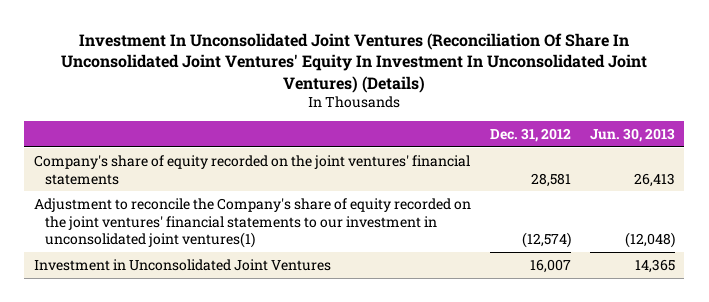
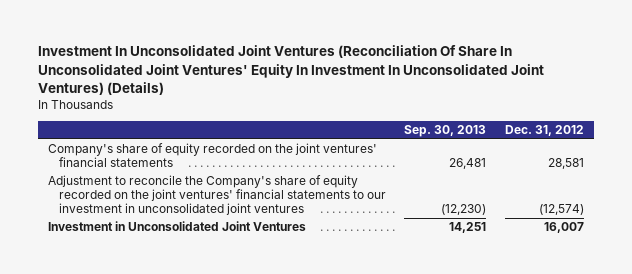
- | Dec. 31, 2012 | Jun. 30, 2013
+ | Sep. 30, 2013 | Dec. 31, 2012
- Adjustment to reconcile the Company's share of equity recorded on the joint ventures' financial statements to our investment in unconsolidated joint ventures(1) | (12,574) | (12,048)
+ Adjustment to reconcile the Company's share of equity recorded on the joint ventures' financial statements to our investment in unconsolidated joint ventures | (12,230) | (12,574)

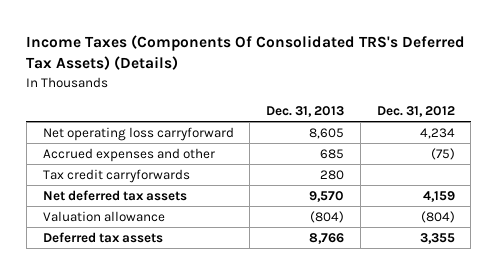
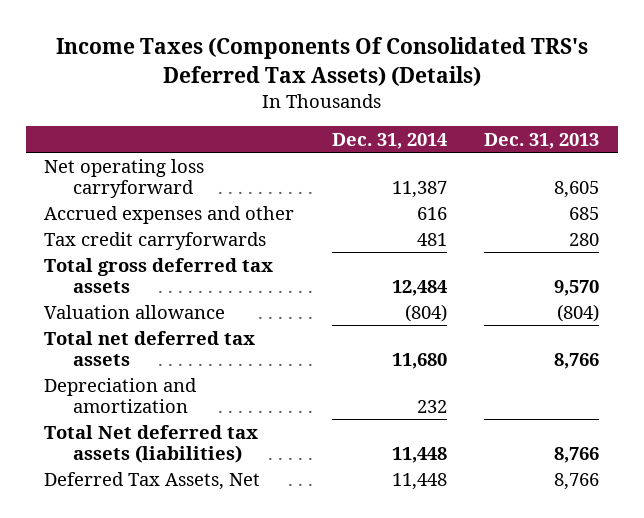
- | Dec. 31, 2013 | Dec. 31, 2012
+ | Dec. 31, 2014 | Dec. 31, 2013
- Net deferred tax assets | 9,570 | 4,159
+ Total gross deferred tax assets | 12,484 | 9,570
- Deferred tax assets | 8,766 | 3,355
+ Total net deferred tax assets | 11,680 | 8,766
+ Depreciation and amortization | 232 |
+ Total Net deferred tax assets (liabilities) | 11,448 | 8,766
+ Deferred Tax Assets, Net | 11,448 | 8,766

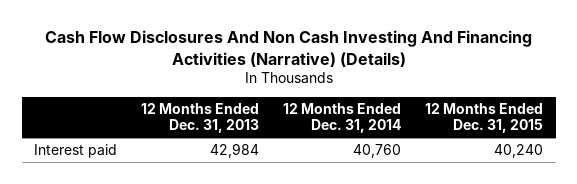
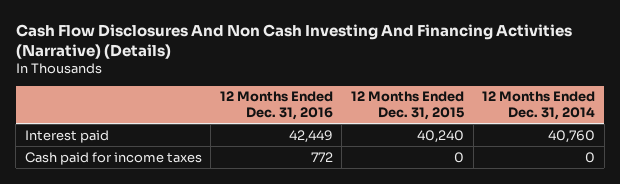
- | 12 Months Ended Dec. 31, 2013 | 12 Months Ended Dec. 31, 2014 | 12 Months Ended Dec. 31, 2015
+ | 12 Months Ended Dec. 31, 2016 | 12 Months Ended Dec. 31, 2015 | 12 Months Ended Dec. 31, 2014
+ Cash paid for income taxes | 772 | 0 | 0

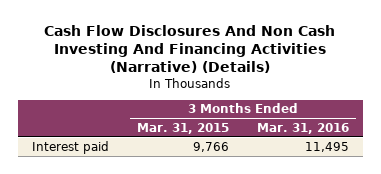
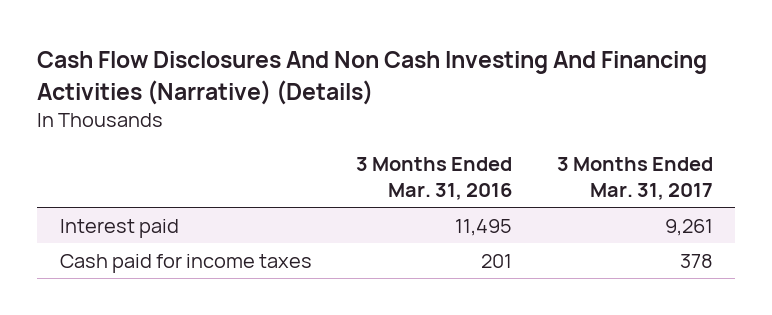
- | 3 Months Ended Mar. 31, 2015 | 3 Months Ended Mar. 31, 2016
+ | 3 Months Ended Mar. 31, 2016 | 3 Months Ended Mar. 31, 2017
+ Cash paid for income taxes | 201 | 378

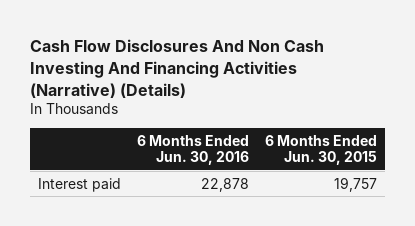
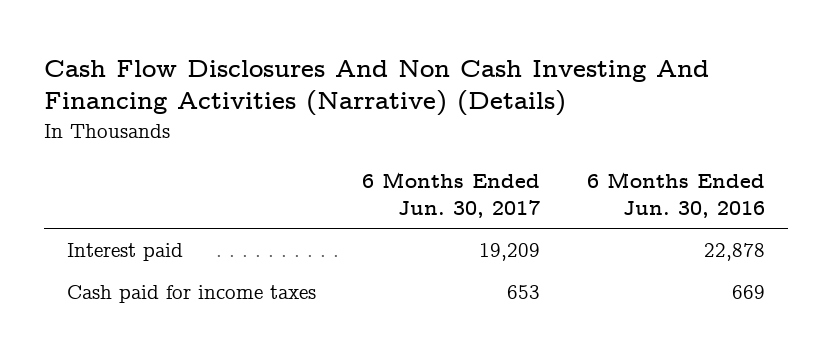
- | 6 Months Ended Jun. 30, 2016 | 6 Months Ended Jun. 30, 2015
+ | 6 Months Ended Jun. 30, 2017 | 6 Months Ended Jun. 30, 2016
+ Cash paid for income taxes | 653 | 669

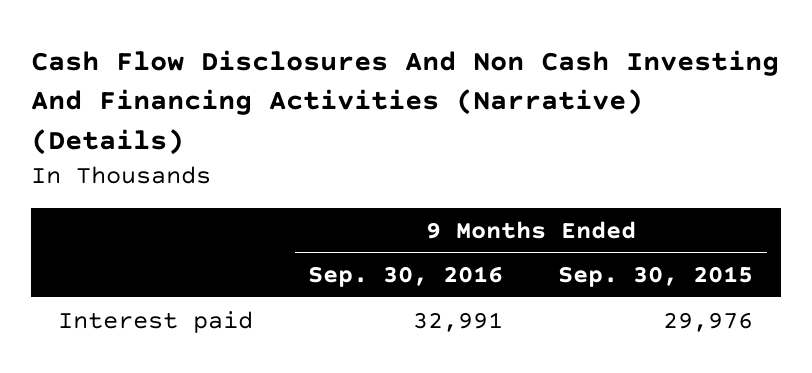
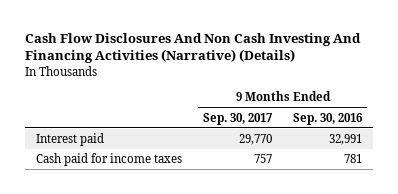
- | 9 Months Ended Sep. 30, 2016 | 9 Months Ended Sep. 30, 2015
+ | 9 Months Ended Sep. 30, 2017 | 9 Months Ended Sep. 30, 2016
+ Cash paid for income taxes | 757 | 781

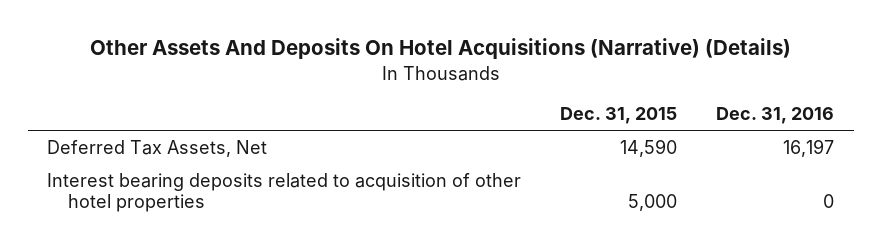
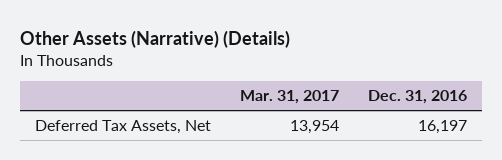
- Other Assets And Deposits On Hotel Acquisitions (Narrative) (Details)
+ Other Assets (Narrative) (Details)
- | Dec. 31, 2015 | Dec. 31, 2016
+ | Mar. 31, 2017 | Dec. 31, 2016
- Interest bearing deposits related to acquisition of other hotel properties | 5,000 | 0

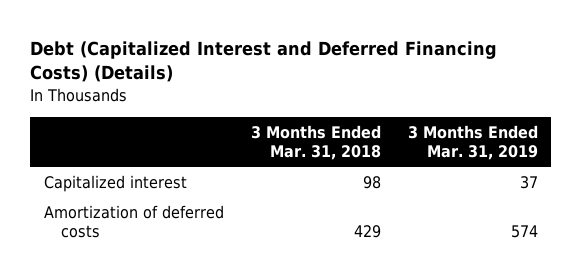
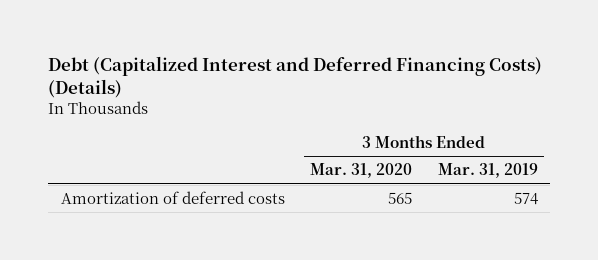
- | 3 Months Ended Mar. 31, 2018 | 3 Months Ended Mar. 31, 2019
+ | 3 Months Ended Mar. 31, 2020 | 3 Months Ended Mar. 31, 2019
- Capitalized interest | 98 | 37

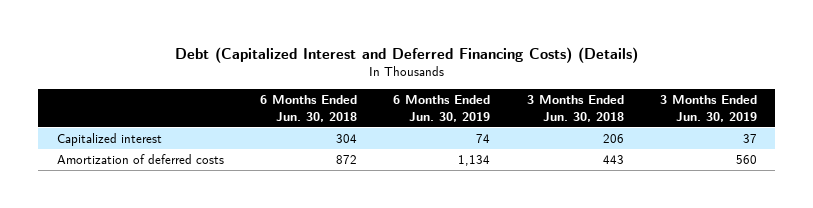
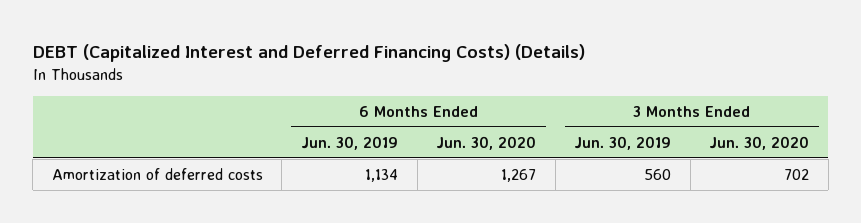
- Debt (Capitalized Interest and Deferred Financing Costs) (Details)
+ DEBT (Capitalized Interest and Deferred Financing Costs) (Details)
- | 6 Months Ended Jun. 30, 2018 | 6 Months Ended Jun. 30, 2019 | 3 Months Ended Jun. 30, 2018 | 3 Months Ended Jun. 30, 2019
+ | 6 Months Ended Jun. 30, 2019 | 6 Months Ended Jun. 30, 2020 | 3 Months Ended Jun. 30, 2019 | 3 Months Ended Jun. 30, 2020
- Capitalized interest | 304 | 74 | 206 | 37

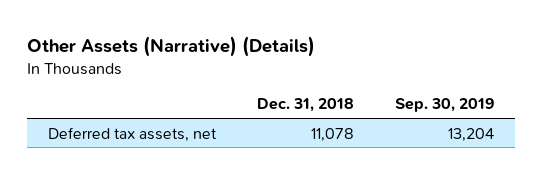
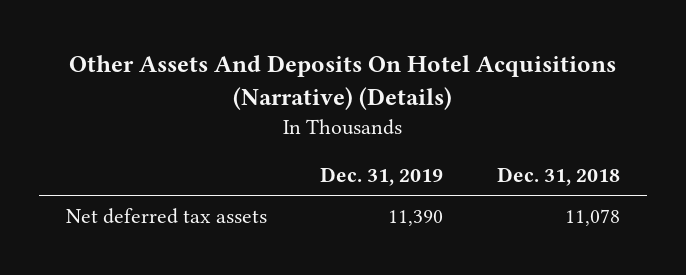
- Other Assets (Narrative) (Details)
+ Other Assets And Deposits On Hotel Acquisitions (Narrative) (Details)
- | Dec. 31, 2018 | Sep. 30, 2019
+ | Dec. 31, 2019 | Dec. 31, 2018
- Deferred tax assets, net | 11,078 | 13,204
+ Net deferred tax assets | 11,390 | 11,078

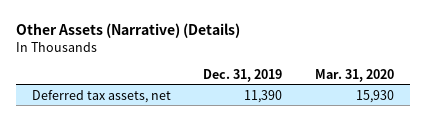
- Other Assets And Deposits On Hotel Acquisitions (Narrative) (Details)
+ Other Assets (Narrative) (Details)
- | Dec. 31, 2019 | Dec. 31, 2018
+ | Dec. 31, 2019 | Mar. 31, 2020
- Net deferred tax assets | 11,390 | 11,078
+ Deferred tax assets, net | 11,390 | 15,930

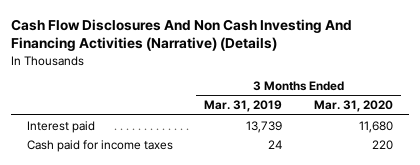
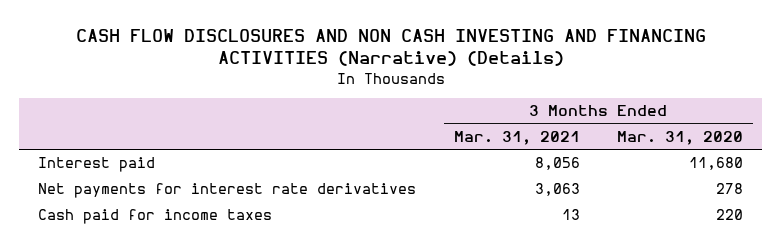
- Cash Flow Disclosures And Non Cash Investing And Financing Activities (Narrative) (Details)
+ CASH FLOW DISCLOSURES AND NON CASH INVESTING AND FINANCING ACTIVITIES (Narrative) (Details)
- | 3 Months Ended Mar. 31, 2019 | 3 Months Ended Mar. 31, 2020
+ | 3 Months Ended Mar. 31, 2021 | 3 Months Ended Mar. 31, 2020
+ Net payments for interest rate derivatives | 3,063 | 278

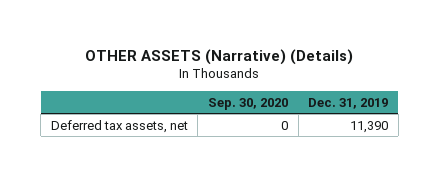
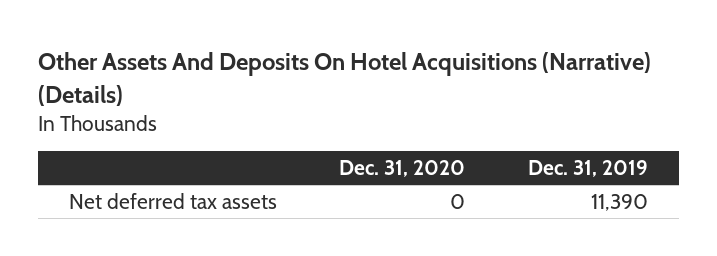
- OTHER ASSETS (Narrative) (Details)
+ Other Assets And Deposits On Hotel Acquisitions (Narrative) (Details)
- | Sep. 30, 2020 | Dec. 31, 2019
+ | Dec. 31, 2020 | Dec. 31, 2019
- Deferred tax assets, net | 0 | 11,390
+ Net deferred tax assets | 0 | 11,390

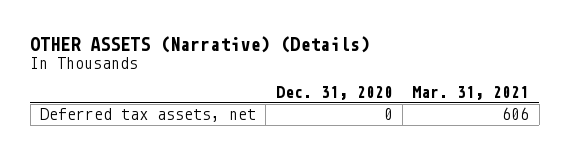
- Other Assets And Deposits On Hotel Acquisitions (Narrative) (Details)
+ OTHER ASSETS (Narrative) (Details)
- | Dec. 31, 2020 | Dec. 31, 2019
+ | Dec. 31, 2020 | Mar. 31, 2021
- Net deferred tax assets | 0 | 11,390
+ Deferred tax assets, net | 0 | 606

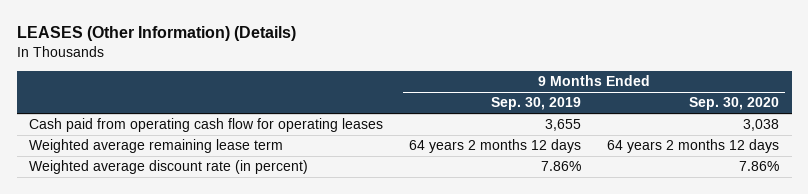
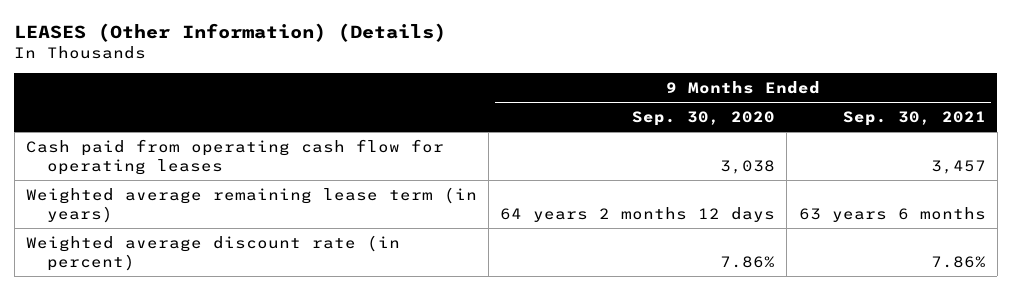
- | 9 Months Ended Sep. 30, 2019 | 9 Months Ended Sep. 30, 2020
+ | 9 Months Ended Sep. 30, 2020 | 9 Months Ended Sep. 30, 2021
- Weighted average remaining lease term | 64 years 2 months 12 days | 64 years 2 months 12 days
+ Weighted average remaining lease term (in years) | 64 years 2 months 12 days | 63 years 6 months

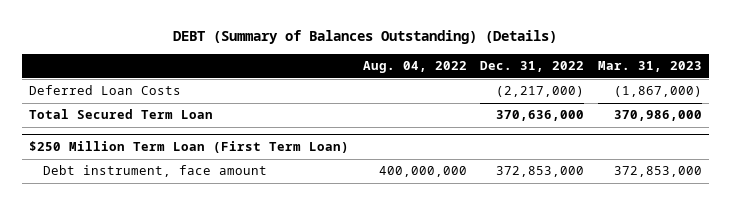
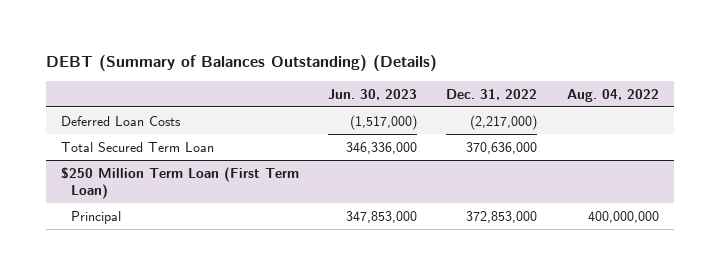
- | Aug. 04, 2022 | Dec. 31, 2022 | Mar. 31, 2023
+ | Jun. 30, 2023 | Dec. 31, 2022 | Aug. 04, 2022
@ $250 Million Term Loan (First Term Loan)
- Debt instrument, face amount | 400,000,000 | 372,853,000 | 372,853,000
+ Principal | 347,853,000 | 372,853,000 | 400,000,000

